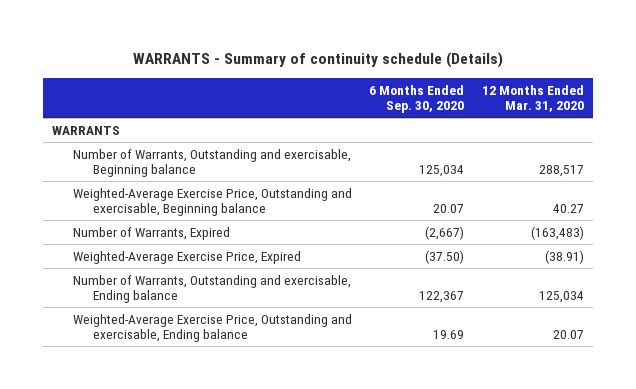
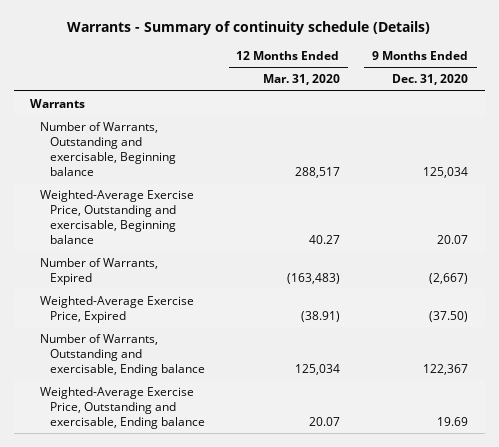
- WARRANTS - Summary of continuity schedule (Details)
+ Warrants - Summary of continuity schedule (Details)
- | 6 Months Ended Sep. 30, 2020 | 12 Months Ended Mar. 31, 2020
+ | 12 Months Ended Mar. 31, 2020 | 9 Months Ended Dec. 31, 2020
- WARRANTS
+ Warrants

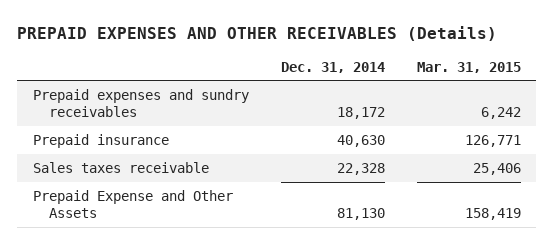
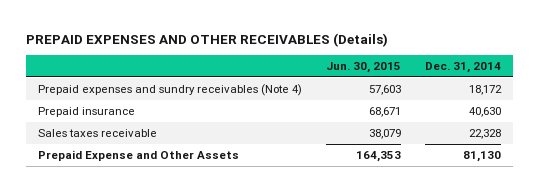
- | Dec. 31, 2014 | Mar. 31, 2015
+ | Jun. 30, 2015 | Dec. 31, 2014
- Prepaid expenses and sundry receivables | 18,172 | 6,242
+ Prepaid expenses and sundry receivables (Note 4) | 57,603 | 18,172

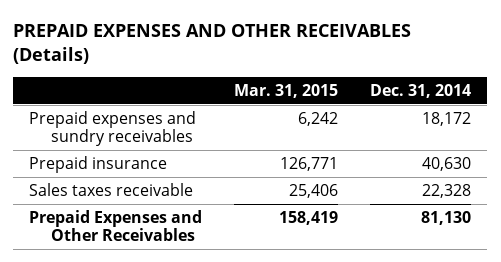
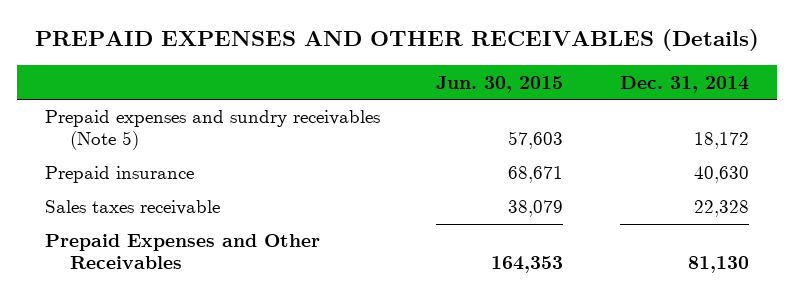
- | Mar. 31, 2015 | Dec. 31, 2014
+ | Jun. 30, 2015 | Dec. 31, 2014
- Prepaid expenses and sundry receivables | 6,242 | 18,172
+ Prepaid expenses and sundry receivables (Note 5) | 57,603 | 18,172

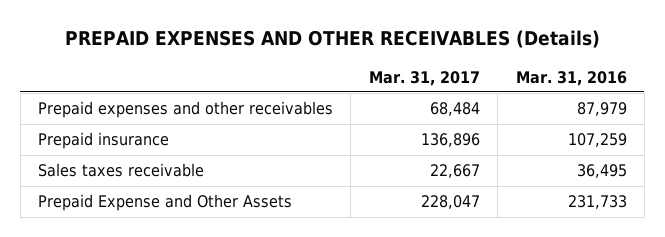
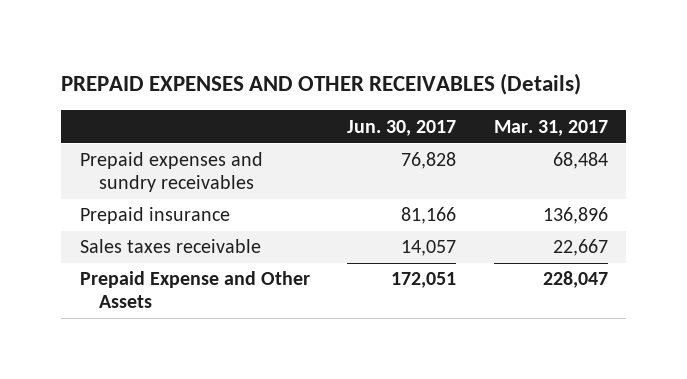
- | Mar. 31, 2017 | Mar. 31, 2016
+ | Jun. 30, 2017 | Mar. 31, 2017
- Prepaid expenses and other receivables | 68,484 | 87,979
+ Prepaid expenses and sundry receivables | 76,828 | 68,484

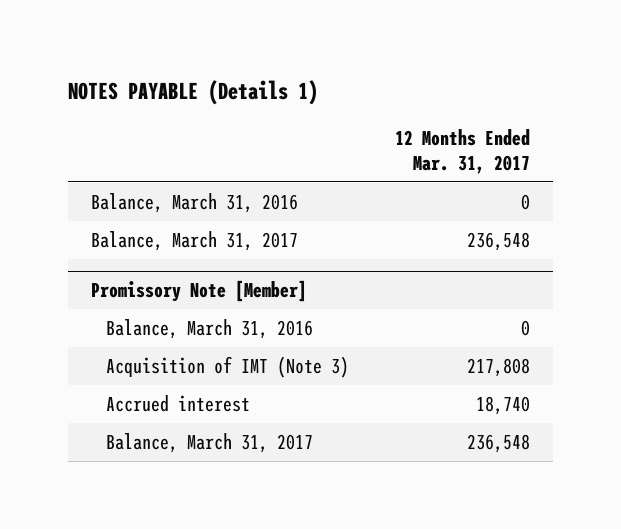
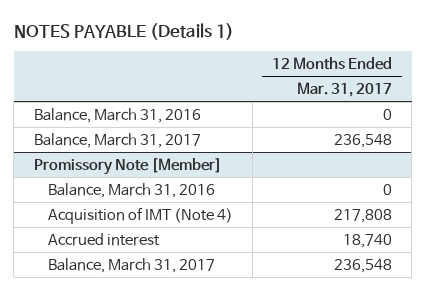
@ Promissory Note [Member]
- Acquisition of IMT (Note 3) | 217,808
+ Acquisition of IMT (Note 4) | 217,808

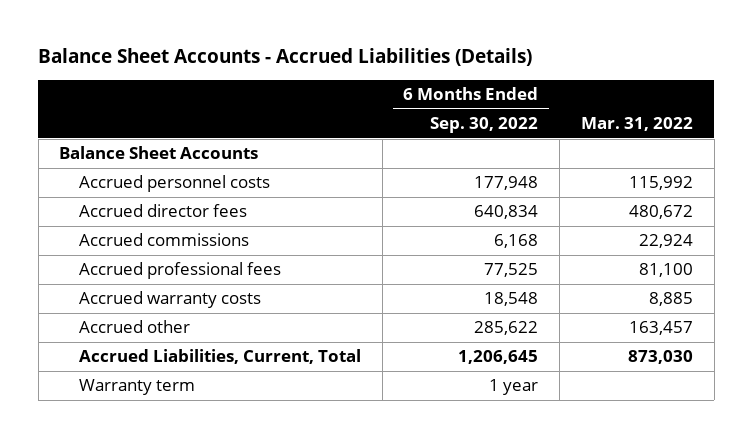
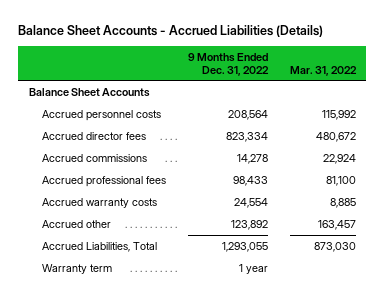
- | 6 Months Ended Sep. 30, 2022 | Mar. 31, 2022
+ | 9 Months Ended Dec. 31, 2022 | Mar. 31, 2022
- Accrued Liabilities, Current, Total | 1,206,645 | 873,030
+ Accrued Liabilities, Total | 1,293,055 | 873,030

